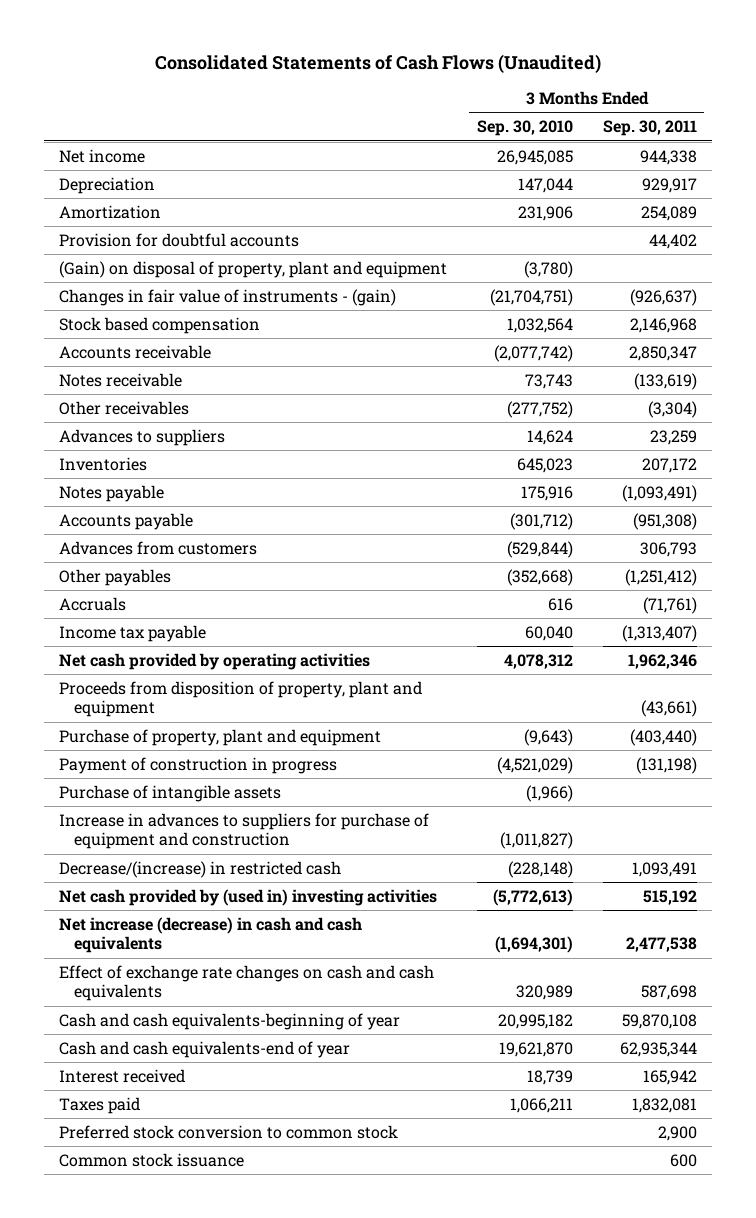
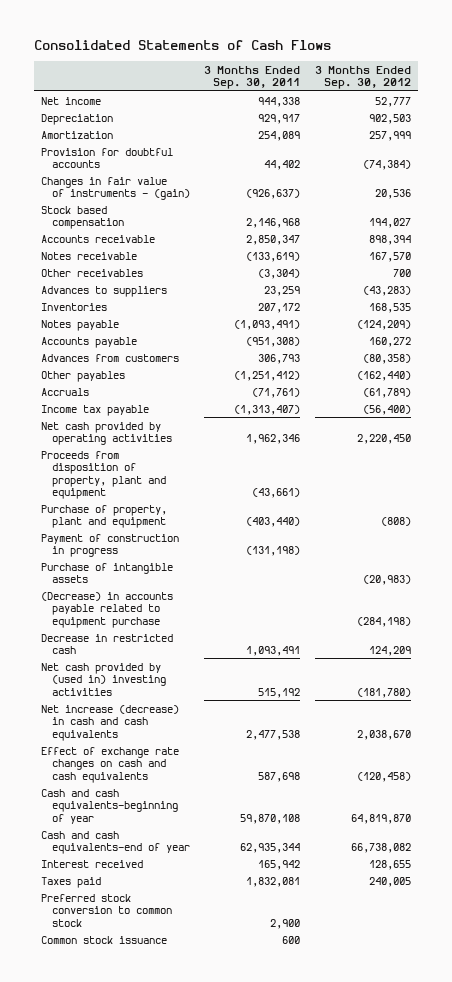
- Consolidated Statements of Cash Flows (Unaudited)
+ Consolidated Statements of Cash Flows
- | 3 Months Ended Sep. 30, 2010 | 3 Months Ended Sep. 30, 2011
+ | 3 Months Ended Sep. 30, 2011 | 3 Months Ended Sep. 30, 2012
- (Gain) on disposal of property, plant and equipment | (3,780) |
- Increase in advances to suppliers for purchase of equipment and construction | (1,011,827) |
- Decrease/(increase) in restricted cash | (228,148) | 1,093,491
+ (Decrease) in accounts payable related to equipment purchase | | (284,198)
+ Decrease in restricted cash | 1,093,491 | 124,209

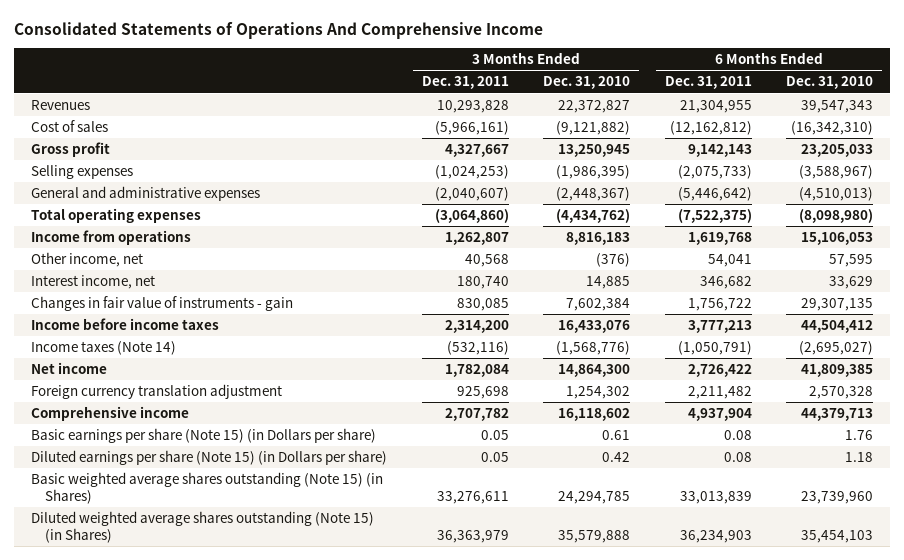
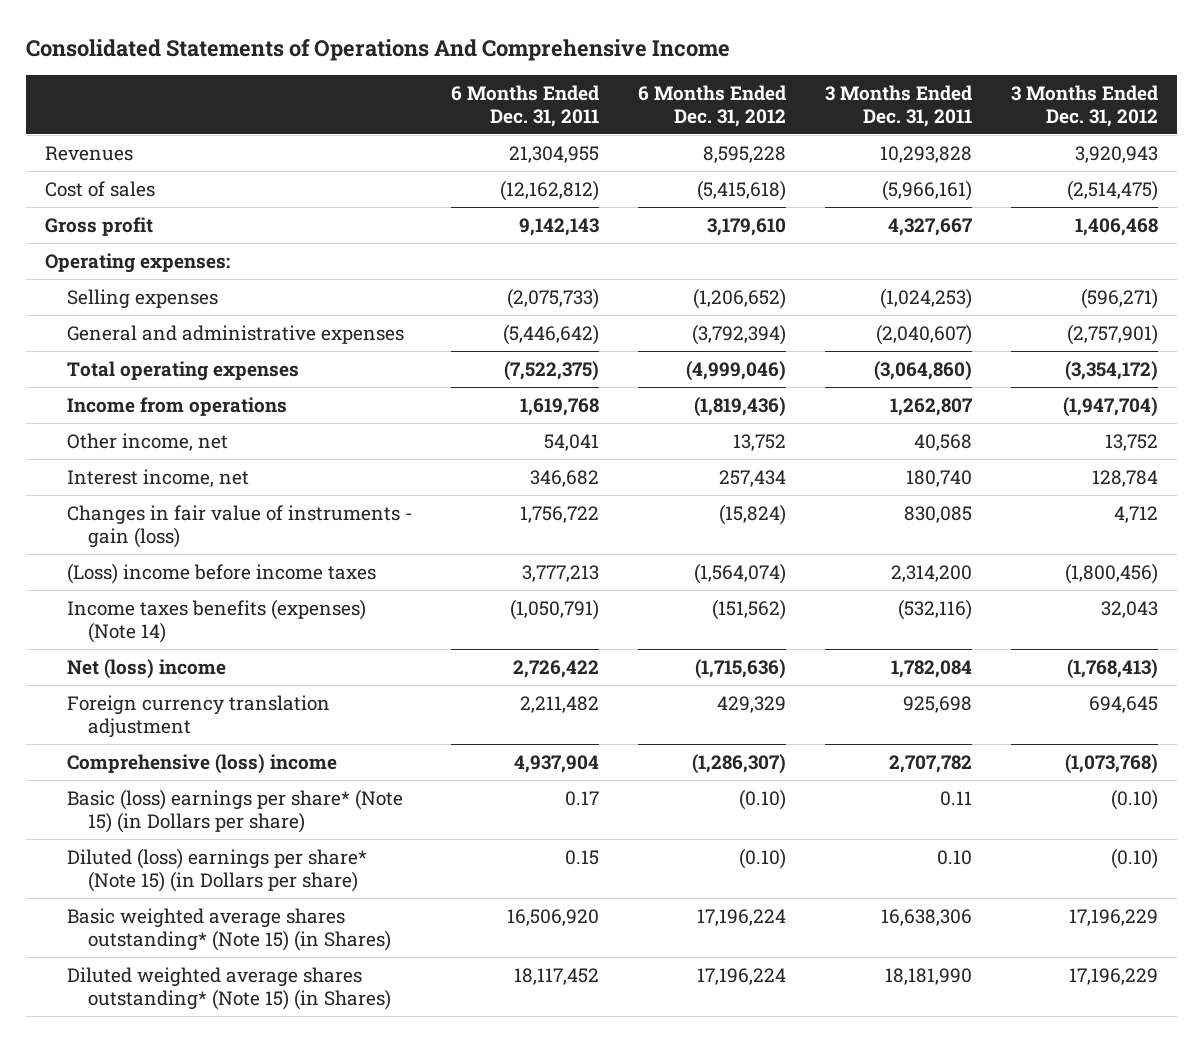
- | 3 Months Ended Dec. 31, 2011 | 3 Months Ended Dec. 31, 2010 | 6 Months Ended Dec. 31, 2011 | 6 Months Ended Dec. 31, 2010
+ | 6 Months Ended Dec. 31, 2011 | 6 Months Ended Dec. 31, 2012 | 3 Months Ended Dec. 31, 2011 | 3 Months Ended Dec. 31, 2012
+ Operating expenses:
- Changes in fair value of instruments - gain | 830,085 | 7,602,384 | 1,756,722 | 29,307,135
- Income before income taxes | 2,314,200 | 16,433,076 | 3,777,213 | 44,504,412
- Income taxes (Note 14) | (532,116) | (1,568,776) | (1,050,791) | (2,695,027)
- Net income | 1,782,084 | 14,864,300 | 2,726,422 | 41,809,385
+ Changes in fair value of instruments - gain (loss) | 1,756,722 | (15,824) | 830,085 | 4,712
+ (Loss) income before income taxes | 3,777,213 | (1,564,074) | 2,314,200 | (1,800,456)
+ Income taxes benefits (expenses) (Note 14) | (1,050,791) | (151,562) | (532,116) | 32,043
+ Net (loss) income | 2,726,422 | (1,715,636) | 1,782,084 | (1,768,413)
- Comprehensive income | 2,707,782 | 16,118,602 | 4,937,904 | 44,379,713
- Basic earnings per share (Note 15) (in Dollars per share) | 0.05 | 0.61 | 0.08 | 1.76
- Diluted earnings per share (Note 15) (in Dollars per share) | 0.05 | 0.42 | 0.08 | 1.18
- Basic weighted average shares outstanding (Note 15) (in Shares) | 33,276,611 | 24,294,785 | 33,013,839 | 23,739,960
- Diluted weighted average shares outstanding (Note 15) (in Shares) | 36,363,979 | 35,579,888 | 36,234,903 | 35,454,103
+ Comprehensive (loss) income | 4,937,904 | (1,286,307) | 2,707,782 | (1,073,768)
+ Basic (loss) earnings per share* (Note 15) (in Dollars per share) | 0.17 | (0.10) | 0.11 | (0.10)
+ Diluted (loss) earnings per share* (Note 15) (in Dollars per share) | 0.15 | (0.10) | 0.10 | (0.10)
+ Basic weighted average shares outstanding* (Note 15) (in Shares) | 16,506,920 | 17,196,224 | 16,638,306 | 17,196,229
+ Diluted weighted average shares outstanding* (Note 15) (in Shares) | 18,117,452 | 17,196,224 | 18,181,990 | 17,196,229

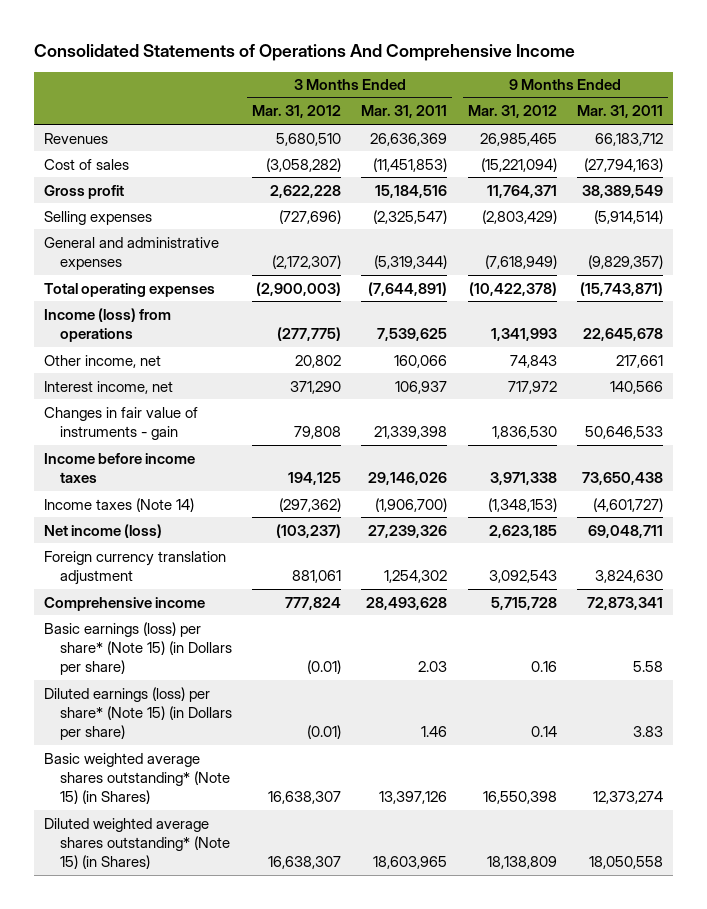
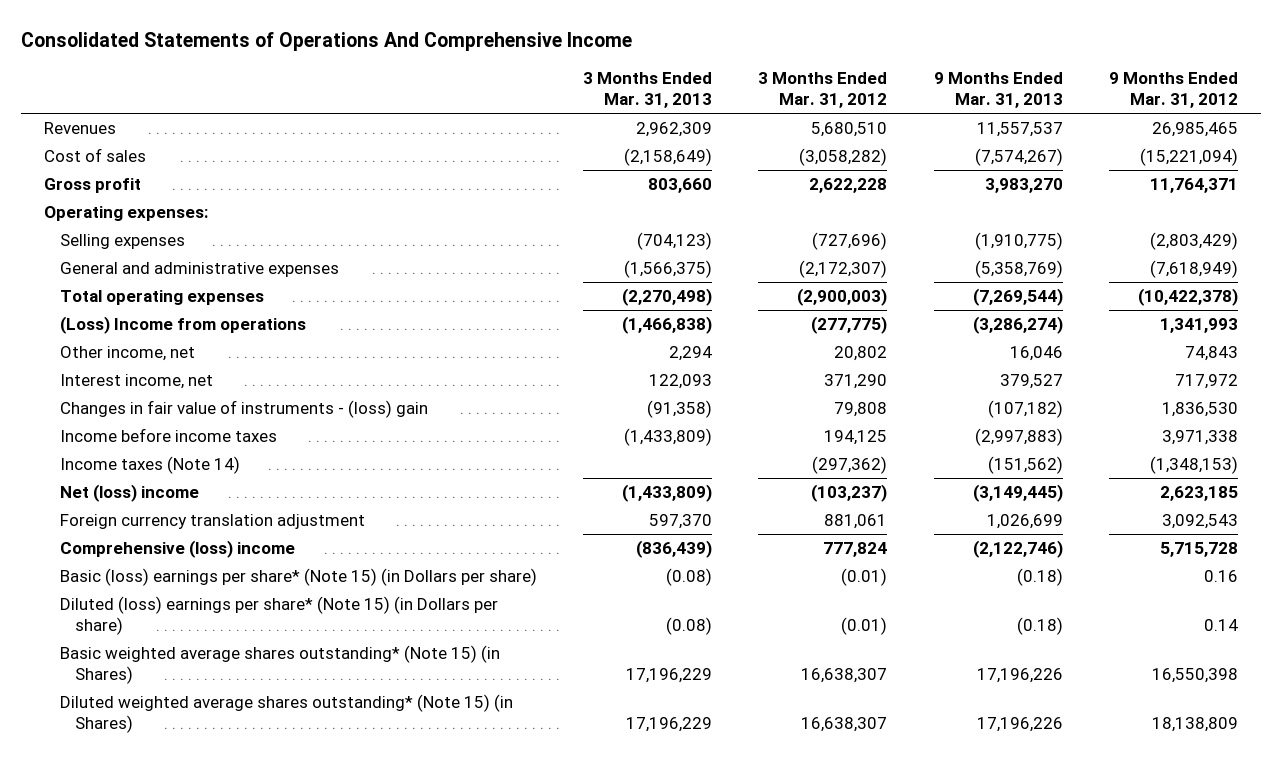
- | 3 Months Ended Mar. 31, 2012 | 3 Months Ended Mar. 31, 2011 | 9 Months Ended Mar. 31, 2012 | 9 Months Ended Mar. 31, 2011
+ | 3 Months Ended Mar. 31, 2013 | 3 Months Ended Mar. 31, 2012 | 9 Months Ended Mar. 31, 2013 | 9 Months Ended Mar. 31, 2012
+ Operating expenses:
- Income (loss) from operations | (277,775) | 7,539,625 | 1,341,993 | 22,645,678
+ (Loss) Income from operations | (1,466,838) | (277,775) | (3,286,274) | 1,341,993
- Changes in fair value of instruments - gain | 79,808 | 21,339,398 | 1,836,530 | 50,646,533
+ Changes in fair value of instruments - (loss) gain | (91,358) | 79,808 | (107,182) | 1,836,530
- Net income (loss) | (103,237) | 27,239,326 | 2,623,185 | 69,048,711
+ Net (loss) income | (1,433,809) | (103,237) | (3,149,445) | 2,623,185
- Comprehensive income | 777,824 | 28,493,628 | 5,715,728 | 72,873,341
- Basic earnings (loss) per share* (Note 15) (in Dollars per share) | (0.01) | 2.03 | 0.16 | 5.58
- Diluted earnings (loss) per share* (Note 15) (in Dollars per share) | (0.01) | 1.46 | 0.14 | 3.83
+ Comprehensive (loss) income | (836,439) | 777,824 | (2,122,746) | 5,715,728
+ Basic (loss) earnings per share* (Note 15) (in Dollars per share) | (0.08) | (0.01) | (0.18) | 0.16
+ Diluted (loss) earnings per share* (Note 15) (in Dollars per share) | (0.08) | (0.01) | (0.18) | 0.14

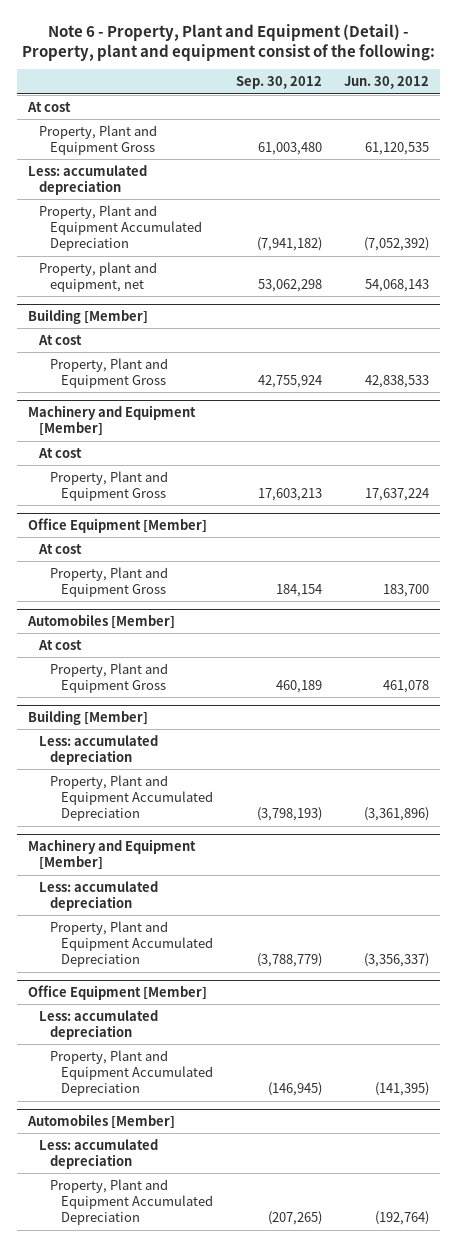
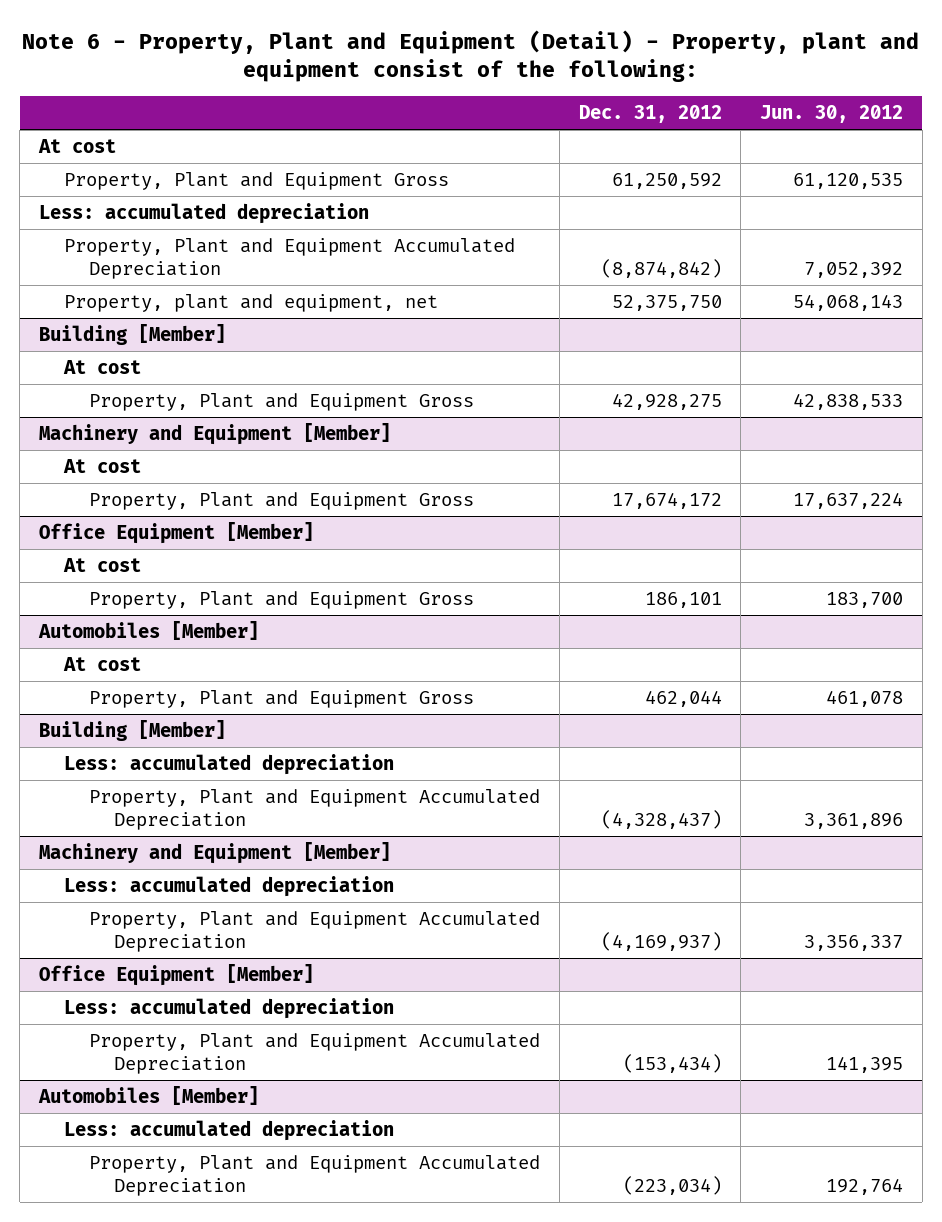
- | Sep. 30, 2012 | Jun. 30, 2012
+ | Dec. 31, 2012 | Jun. 30, 2012
- Property, Plant and Equipment Accumulated Depreciation | (7,941,182) | (7,052,392)
+ Property, Plant and Equipment Accumulated Depreciation | (8,874,842) | 7,052,392
@ Building [Member]
- Property, Plant and Equipment Accumulated Depreciation | (3,798,193) | (3,361,896)
+ Property, Plant and Equipment Accumulated Depreciation | (4,328,437) | 3,361,896
@ Machinery and Equipment [Member]
- Property, Plant and Equipment Accumulated Depreciation | (3,788,779) | (3,356,337)
+ Property, Plant and Equipment Accumulated Depreciation | (4,169,937) | 3,356,337
@ Office Equipment [Member]
- Property, Plant and Equipment Accumulated Depreciation | (146,945) | (141,395)
+ Property, Plant and Equipment Accumulated Depreciation | (153,434) | 141,395
@ Automobiles [Member]
- Property, Plant and Equipment Accumulated Depreciation | (207,265) | (192,764)
+ Property, Plant and Equipment Accumulated Depreciation | (223,034) | 192,764

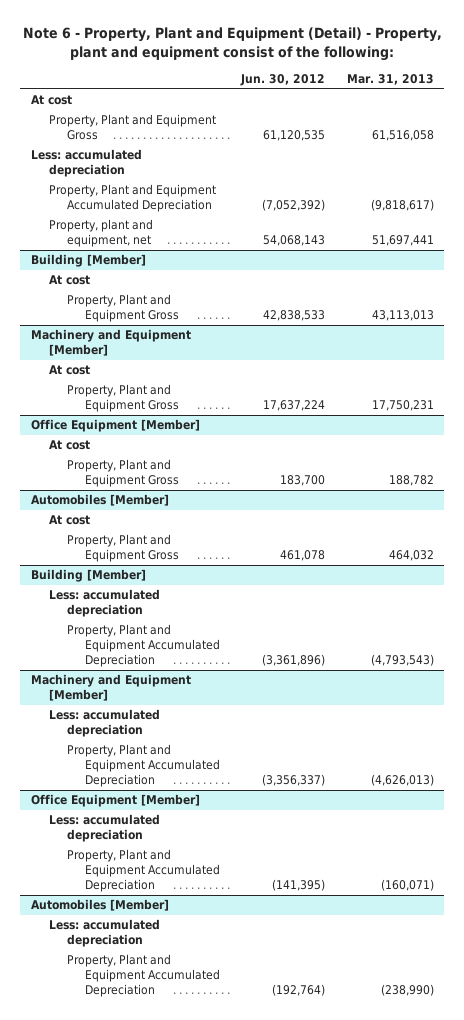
- | Dec. 31, 2012 | Jun. 30, 2012
+ | Jun. 30, 2012 | Mar. 31, 2013
- Property, Plant and Equipment Accumulated Depreciation | (8,874,842) | 7,052,392
+ Property, Plant and Equipment Accumulated Depreciation | (7,052,392) | (9,818,617)
@ Building [Member]
- Property, Plant and Equipment Accumulated Depreciation | (4,328,437) | 3,361,896
+ Property, Plant and Equipment Accumulated Depreciation | (3,361,896) | (4,793,543)
@ Machinery and Equipment [Member]
- Property, Plant and Equipment Accumulated Depreciation | (4,169,937) | 3,356,337
+ Property, Plant and Equipment Accumulated Depreciation | (3,356,337) | (4,626,013)
@ Office Equipment [Member]
- Property, Plant and Equipment Accumulated Depreciation | (153,434) | 141,395
+ Property, Plant and Equipment Accumulated Depreciation | (141,395) | (160,071)
@ Automobiles [Member]
- Property, Plant and Equipment Accumulated Depreciation | (223,034) | 192,764
+ Property, Plant and Equipment Accumulated Depreciation | (192,764) | (238,990)

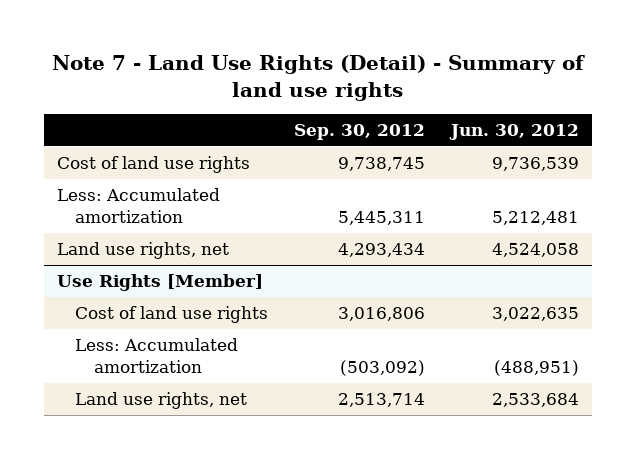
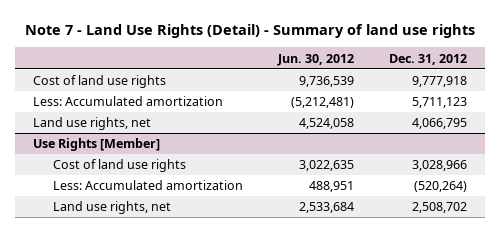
- | Sep. 30, 2012 | Jun. 30, 2012
+ | Jun. 30, 2012 | Dec. 31, 2012
- Less: Accumulated amortization | 5,445,311 | 5,212,481
+ Less: Accumulated amortization | (5,212,481) | 5,711,123
@ Use Rights [Member]
- Less: Accumulated amortization | (503,092) | (488,951)
+ Less: Accumulated amortization | 488,951 | (520,264)

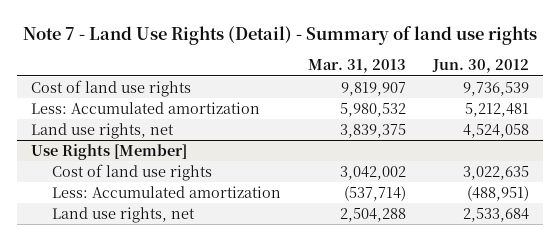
- | Jun. 30, 2012 | Dec. 31, 2012
+ | Mar. 31, 2013 | Jun. 30, 2012
- Less: Accumulated amortization | (5,212,481) | 5,711,123
+ Less: Accumulated amortization | 5,980,532 | 5,212,481
@ Use Rights [Member]
- Less: Accumulated amortization | 488,951 | (520,264)
+ Less: Accumulated amortization | (537,714) | (488,951)

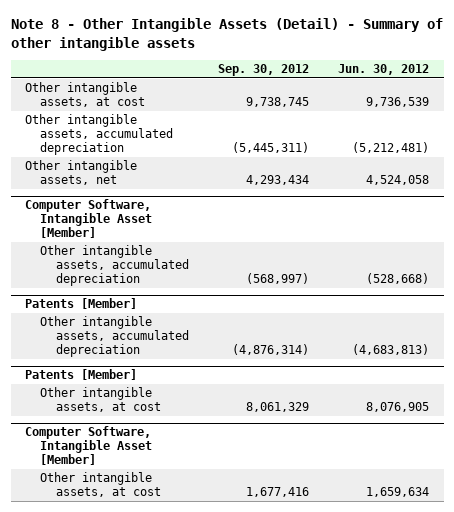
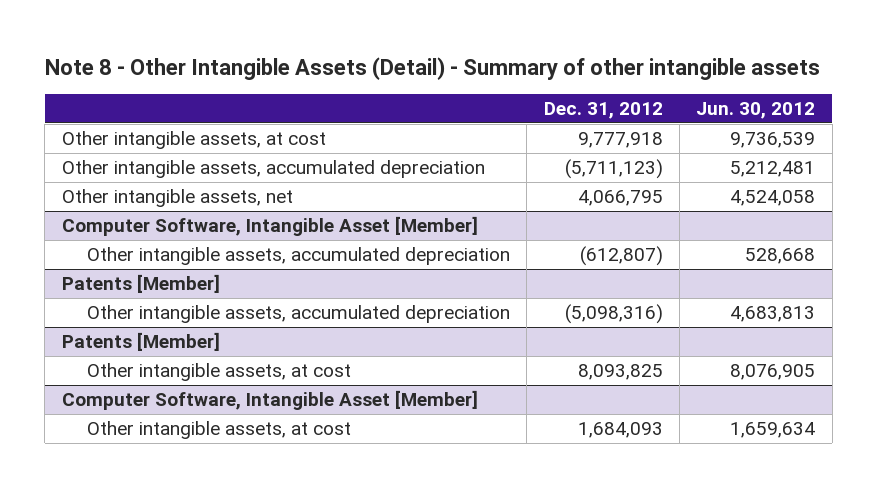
- | Sep. 30, 2012 | Jun. 30, 2012
+ | Dec. 31, 2012 | Jun. 30, 2012
- Other intangible assets, accumulated depreciation | (5,445,311) | (5,212,481)
+ Other intangible assets, accumulated depreciation | (5,711,123) | 5,212,481
@ Computer Software, Intangible Asset [Member]
- Other intangible assets, accumulated depreciation | (568,997) | (528,668)
+ Other intangible assets, accumulated depreciation | (612,807) | 528,668
@ Patents [Member]
- Other intangible assets, accumulated depreciation | (4,876,314) | (4,683,813)
+ Other intangible assets, accumulated depreciation | (5,098,316) | 4,683,813

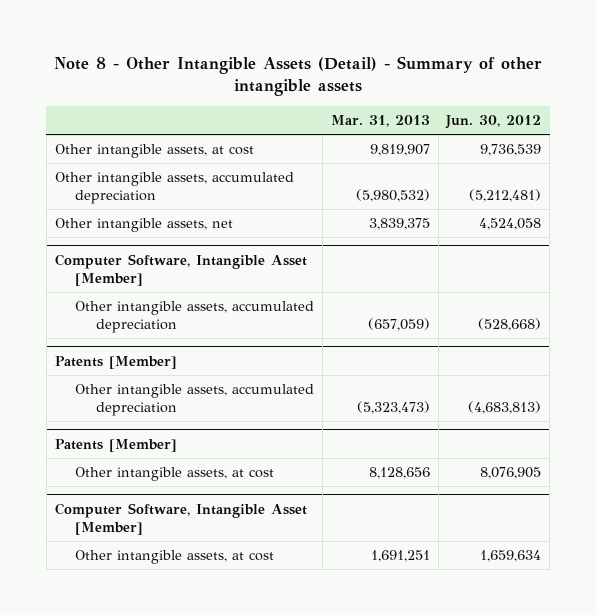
- | Dec. 31, 2012 | Jun. 30, 2012
+ | Mar. 31, 2013 | Jun. 30, 2012
- Other intangible assets, accumulated depreciation | (5,711,123) | 5,212,481
+ Other intangible assets, accumulated depreciation | (5,980,532) | (5,212,481)
@ Computer Software, Intangible Asset [Member]
- Other intangible assets, accumulated depreciation | (612,807) | 528,668
+ Other intangible assets, accumulated depreciation | (657,059) | (528,668)
@ Patents [Member]
- Other intangible assets, accumulated depreciation | (5,098,316) | 4,683,813
+ Other intangible assets, accumulated depreciation | (5,323,473) | (4,683,813)

